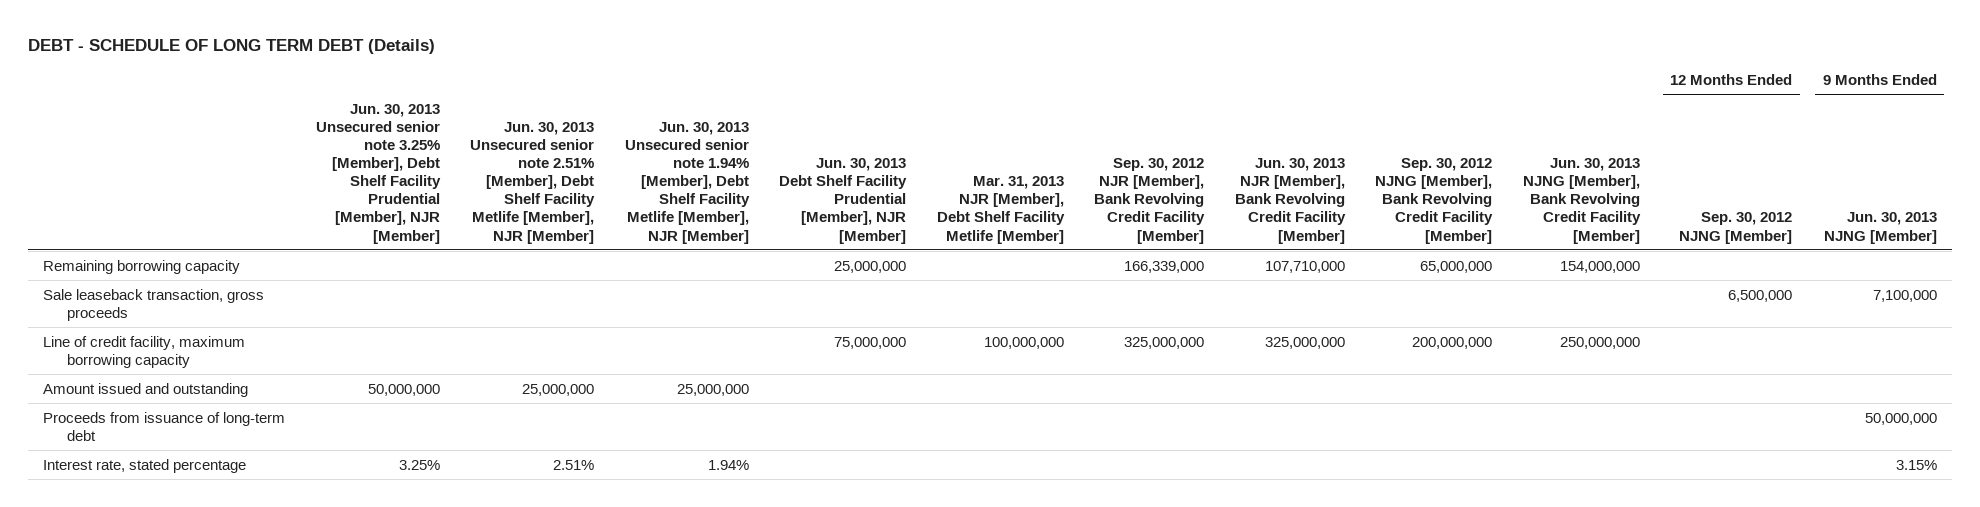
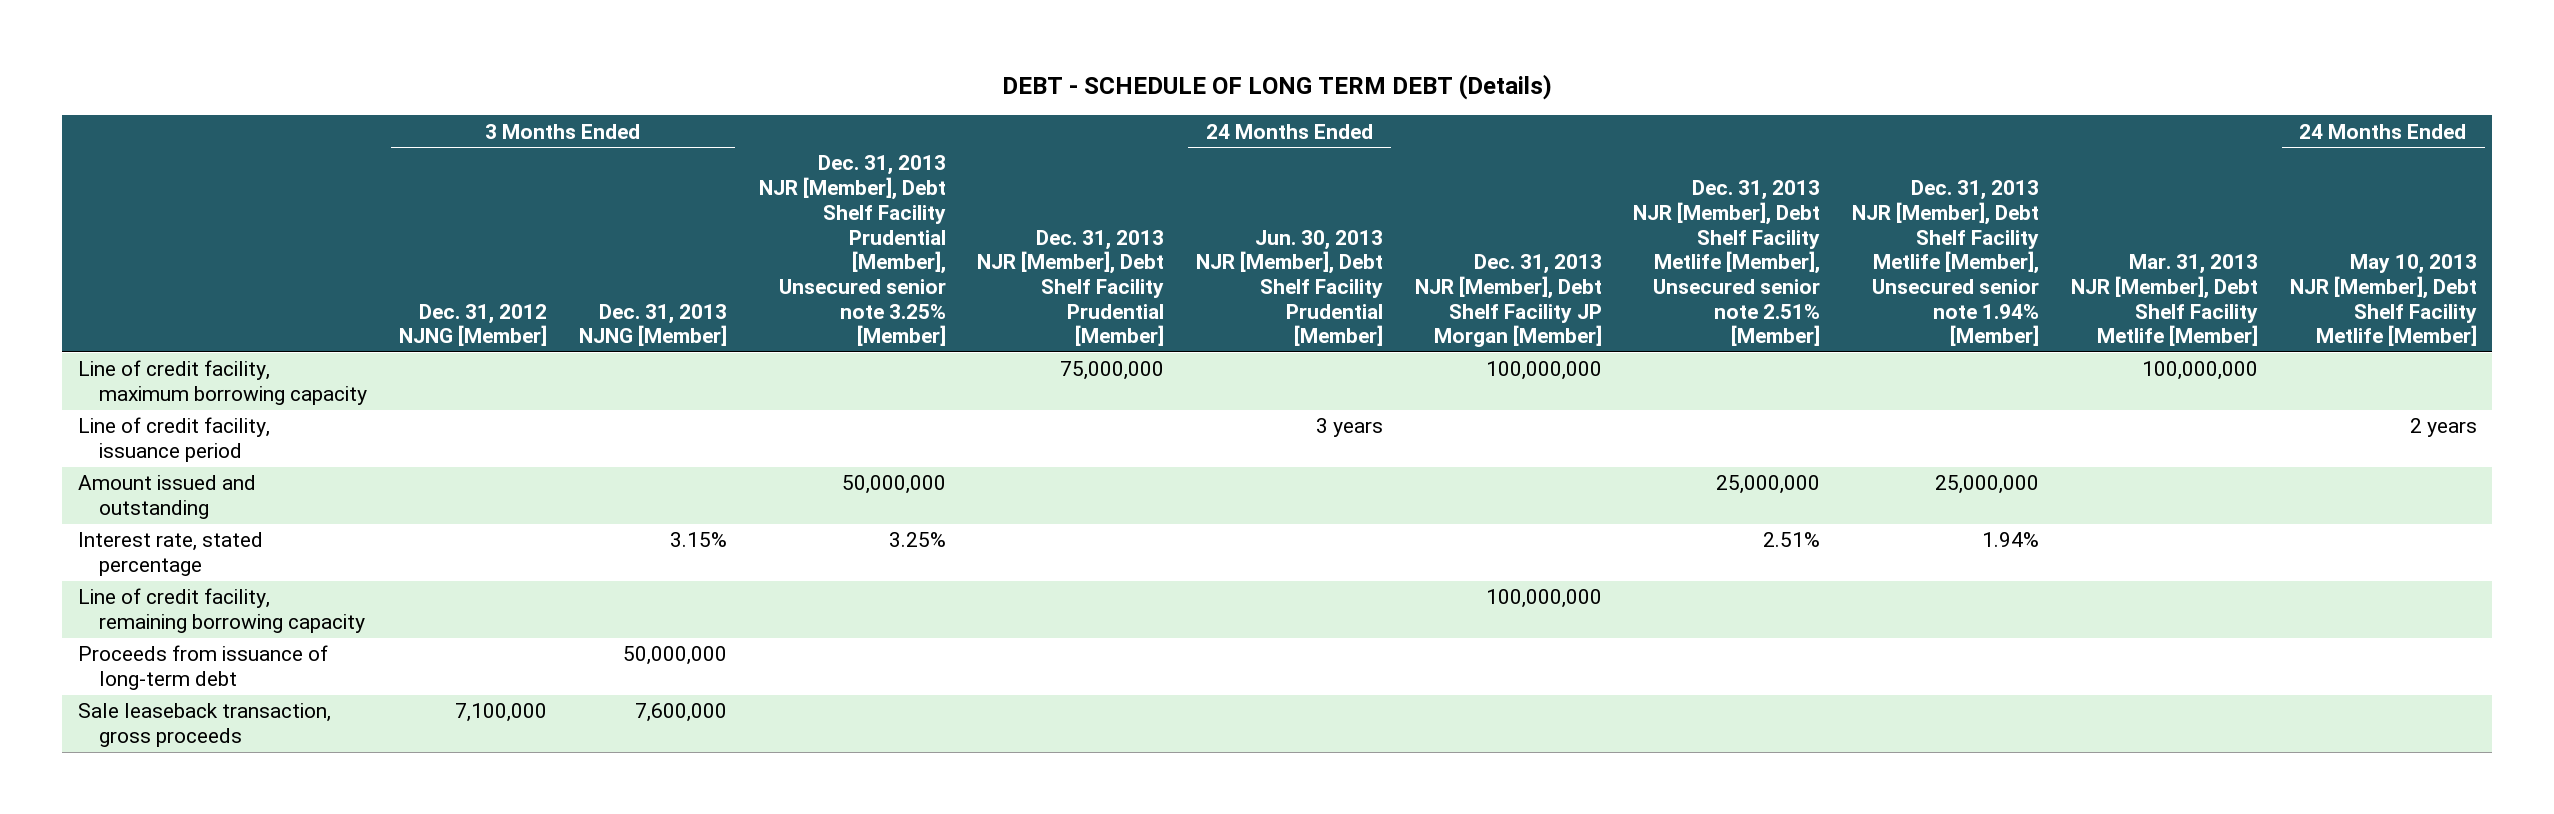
- | Jun. 30, 2013 Unsecured senior note 3.25% [Member], Debt Shelf Facility Prudential [Member], NJR [Member] | Jun. 30, 2013 Unsecured senior note 2.51% [Member], Debt Shelf Facility Metlife [Member], NJR [Member] | Jun. 30, 2013 Unsecured senior note 1.94% [Member], Debt Shelf Facility Metlife [Member], NJR [Member] | Jun. 30, 2013 Debt Shelf Facility Prudential [Member], NJR [Member] | Mar. 31, 2013 NJR [Member], Debt Shelf Facility Metlife [Member] | Sep. 30, 2012 NJR [Member], Bank Revolving Credit Facility [Member] | Jun. 30, 2013 NJR [Member], Bank Revolving Credit Facility [Member] | Sep. 30, 2012 NJNG [Member], Bank Revolving Credit Facility [Member] | Jun. 30, 2013 NJNG [Member], Bank Revolving Credit Facility [Member] | 12 Months Ended Sep. 30, 2012 NJNG [Member] | 9 Months Ended Jun. 30, 2013 NJNG [Member]
+ | 3 Months Ended Dec. 31, 2012 NJNG [Member] | 3 Months Ended Dec. 31, 2013 NJNG [Member] | Dec. 31, 2013 NJR [Member], Debt Shelf Facility Prudential [Member], Unsecured senior note 3.25% [Member] | Dec. 31, 2013 NJR [Member], Debt Shelf Facility Prudential [Member] | 24 Months Ended Jun. 30, 2013 NJR [Member], Debt Shelf Facility Prudential [Member] | Dec. 31, 2013 NJR [Member], Debt Shelf Facility JP Morgan [Member] | Dec. 31, 2013 NJR [Member], Debt Shelf Facility Metlife [Member], Unsecured senior note 2.51% [Member] | Dec. 31, 2013 NJR [Member], Debt Shelf Facility Metlife [Member], Unsecured senior note 1.94% [Member] | Mar. 31, 2013 NJR [Member], Debt Shelf Facility Metlife [Member] | 24 Months Ended May 10, 2013 NJR [Member], Debt Shelf Facility Metlife [Member]
- Remaining borrowing capacity | | | | 25,000,000 | | 166,339,000 | 107,710,000 | 65,000,000 | 154,000,000 | |
+ Line of credit facility, issuance period | | | | | 3 years | | | | | 2 years
+ Line of credit facility, remaining borrowing capacity | | | | | | 100,000,000 | | | |
moved down: Proceeds from issuance of long-term debt | | 50,000,000 | | | | | | | |
moved down: Sale leaseback transaction, gross proceeds | 7,100,000 | 7,600,000 | | | | | | | |

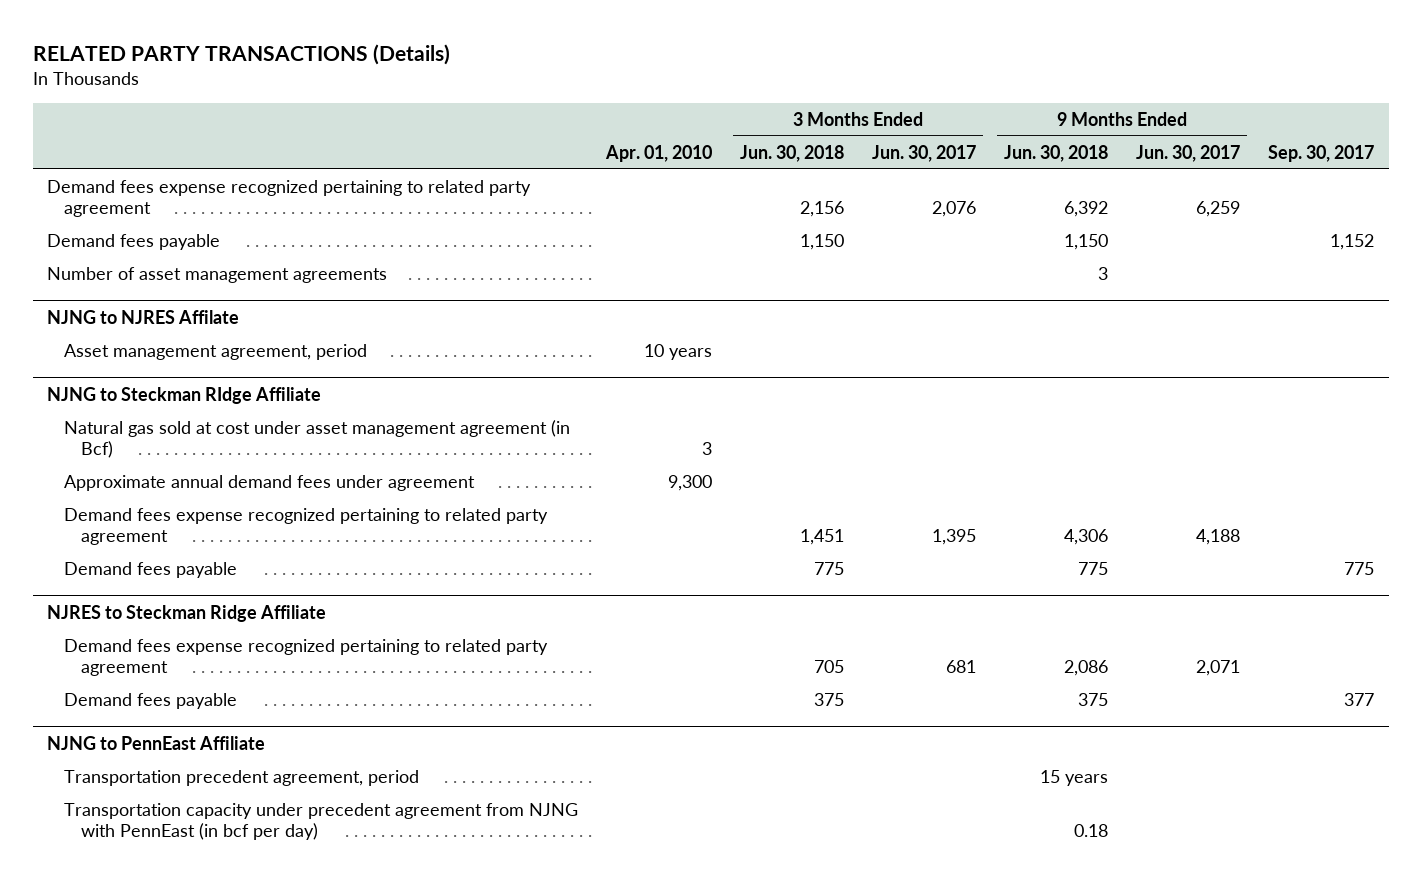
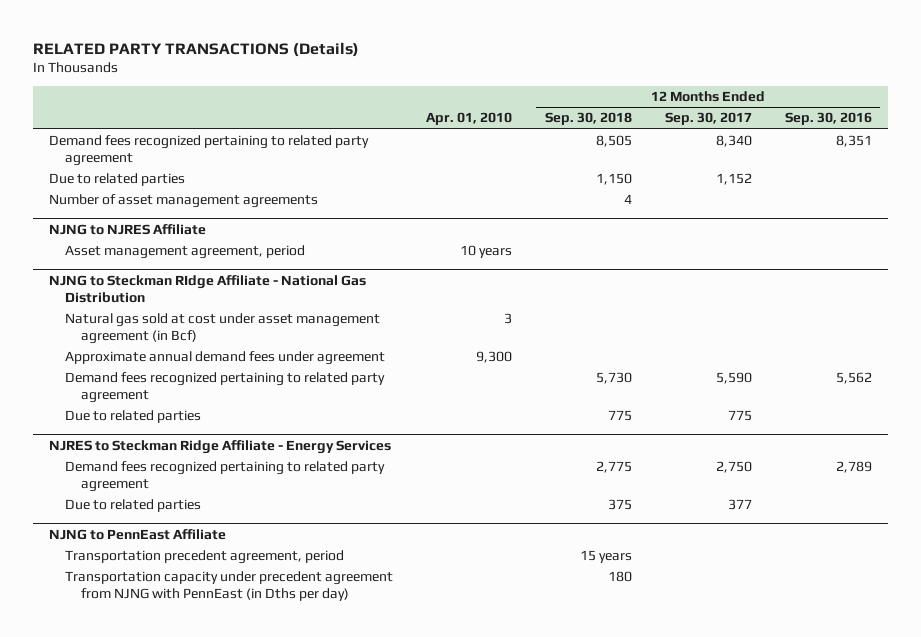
- | Apr. 01, 2010 | 3 Months Ended Jun. 30, 2018 | 3 Months Ended Jun. 30, 2017 | 9 Months Ended Jun. 30, 2018 | 9 Months Ended Jun. 30, 2017 | Sep. 30, 2017
+ | Apr. 01, 2010 | 12 Months Ended Sep. 30, 2018 | 12 Months Ended Sep. 30, 2017 | 12 Months Ended Sep. 30, 2016
- Demand fees expense recognized pertaining to related party agreement | | 2,156 | 2,076 | 6,392 | 6,259 |
- Demand fees payable | | 1,150 | | 1,150 | | 1,152
+ Demand fees recognized pertaining to related party agreement | | 8,505 | 8,340 | 8,351
+ Due to related parties | | 1,150 | 1,152 |
- NJNG to NJRES Affilate
+ NJNG to NJRES Affiliate
- NJNG to Steckman RIdge Affiliate
+ NJNG to Steckman RIdge Affiliate - National Gas Distribution
- Demand fees expense recognized pertaining to related party agreement | | 1,451 | 1,395 | 4,306 | 4,188 |
- Demand fees payable | | 775 | | 775 | | 775
- NJRES to Steckman Ridge Affiliate
- Demand fees expense recognized pertaining to related party agreement | | 705 | 681 | 2,086 | 2,071 |
- Demand fees payable | | 375 | | 375 | | 377
+ Demand fees recognized pertaining to related party agreement | | 5,730 | 5,590 | 5,562
+ Due to related parties | | 775 | 775 |
+ NJRES to Steckman Ridge Affiliate - Energy Services
+ Demand fees recognized pertaining to related party agreement | | 2,775 | 2,750 | 2,789
+ Due to related parties | | 375 | 377 |
@ NJNG to PennEast Affiliate
- Transportation capacity under precedent agreement from NJNG with PennEast (in bcf per day) | | | | 0.18 | |
+ Transportation capacity under precedent agreement from NJNG with PennEast (in Dths per day) | | 180 | |

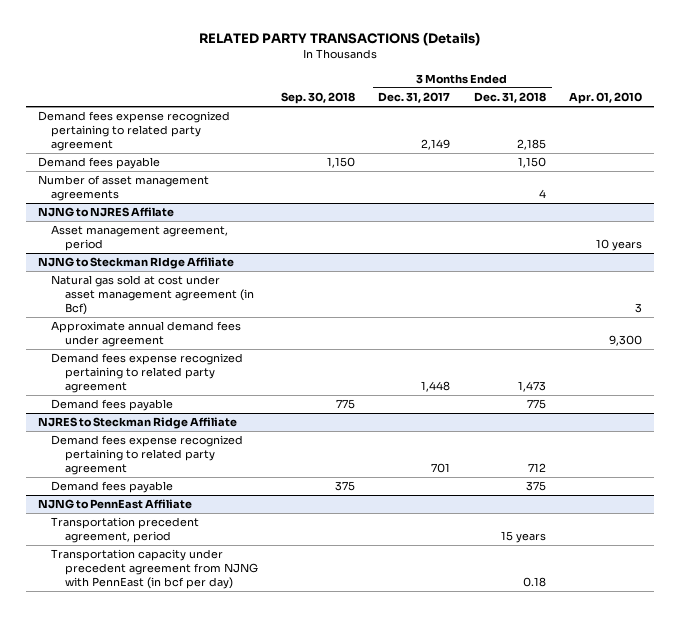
- | Apr. 01, 2010 | 12 Months Ended Sep. 30, 2018 | 12 Months Ended Sep. 30, 2017 | 12 Months Ended Sep. 30, 2016
+ | Sep. 30, 2018 | 3 Months Ended Dec. 31, 2017 | 3 Months Ended Dec. 31, 2018 | Apr. 01, 2010
- Demand fees recognized pertaining to related party agreement | | 8,505 | 8,340 | 8,351
- Due to related parties | | 1,150 | 1,152 |
+ Demand fees expense recognized pertaining to related party agreement | | 2,149 | 2,185 |
+ Demand fees payable | 1,150 | | 1,150 |
- NJNG to NJRES Affiliate
+ NJNG to NJRES Affilate
- NJNG to Steckman RIdge Affiliate - National Gas Distribution
+ NJNG to Steckman RIdge Affiliate
- Demand fees recognized pertaining to related party agreement | | 5,730 | 5,590 | 5,562
- Due to related parties | | 775 | 775 |
- NJRES to Steckman Ridge Affiliate - Energy Services
- Demand fees recognized pertaining to related party agreement | | 2,775 | 2,750 | 2,789
- Due to related parties | | 375 | 377 |
+ Demand fees expense recognized pertaining to related party agreement | | 1,448 | 1,473 |
+ Demand fees payable | 775 | | 775 |
+ NJRES to Steckman Ridge Affiliate
+ Demand fees expense recognized pertaining to related party agreement | | 701 | 712 |
+ Demand fees payable | 375 | | 375 |
@ NJNG to PennEast Affiliate
- Transportation capacity under precedent agreement from NJNG with PennEast (in Dths per day) | | 180 | |
+ Transportation capacity under precedent agreement from NJNG with PennEast (in bcf per day) | | | 0.18 |

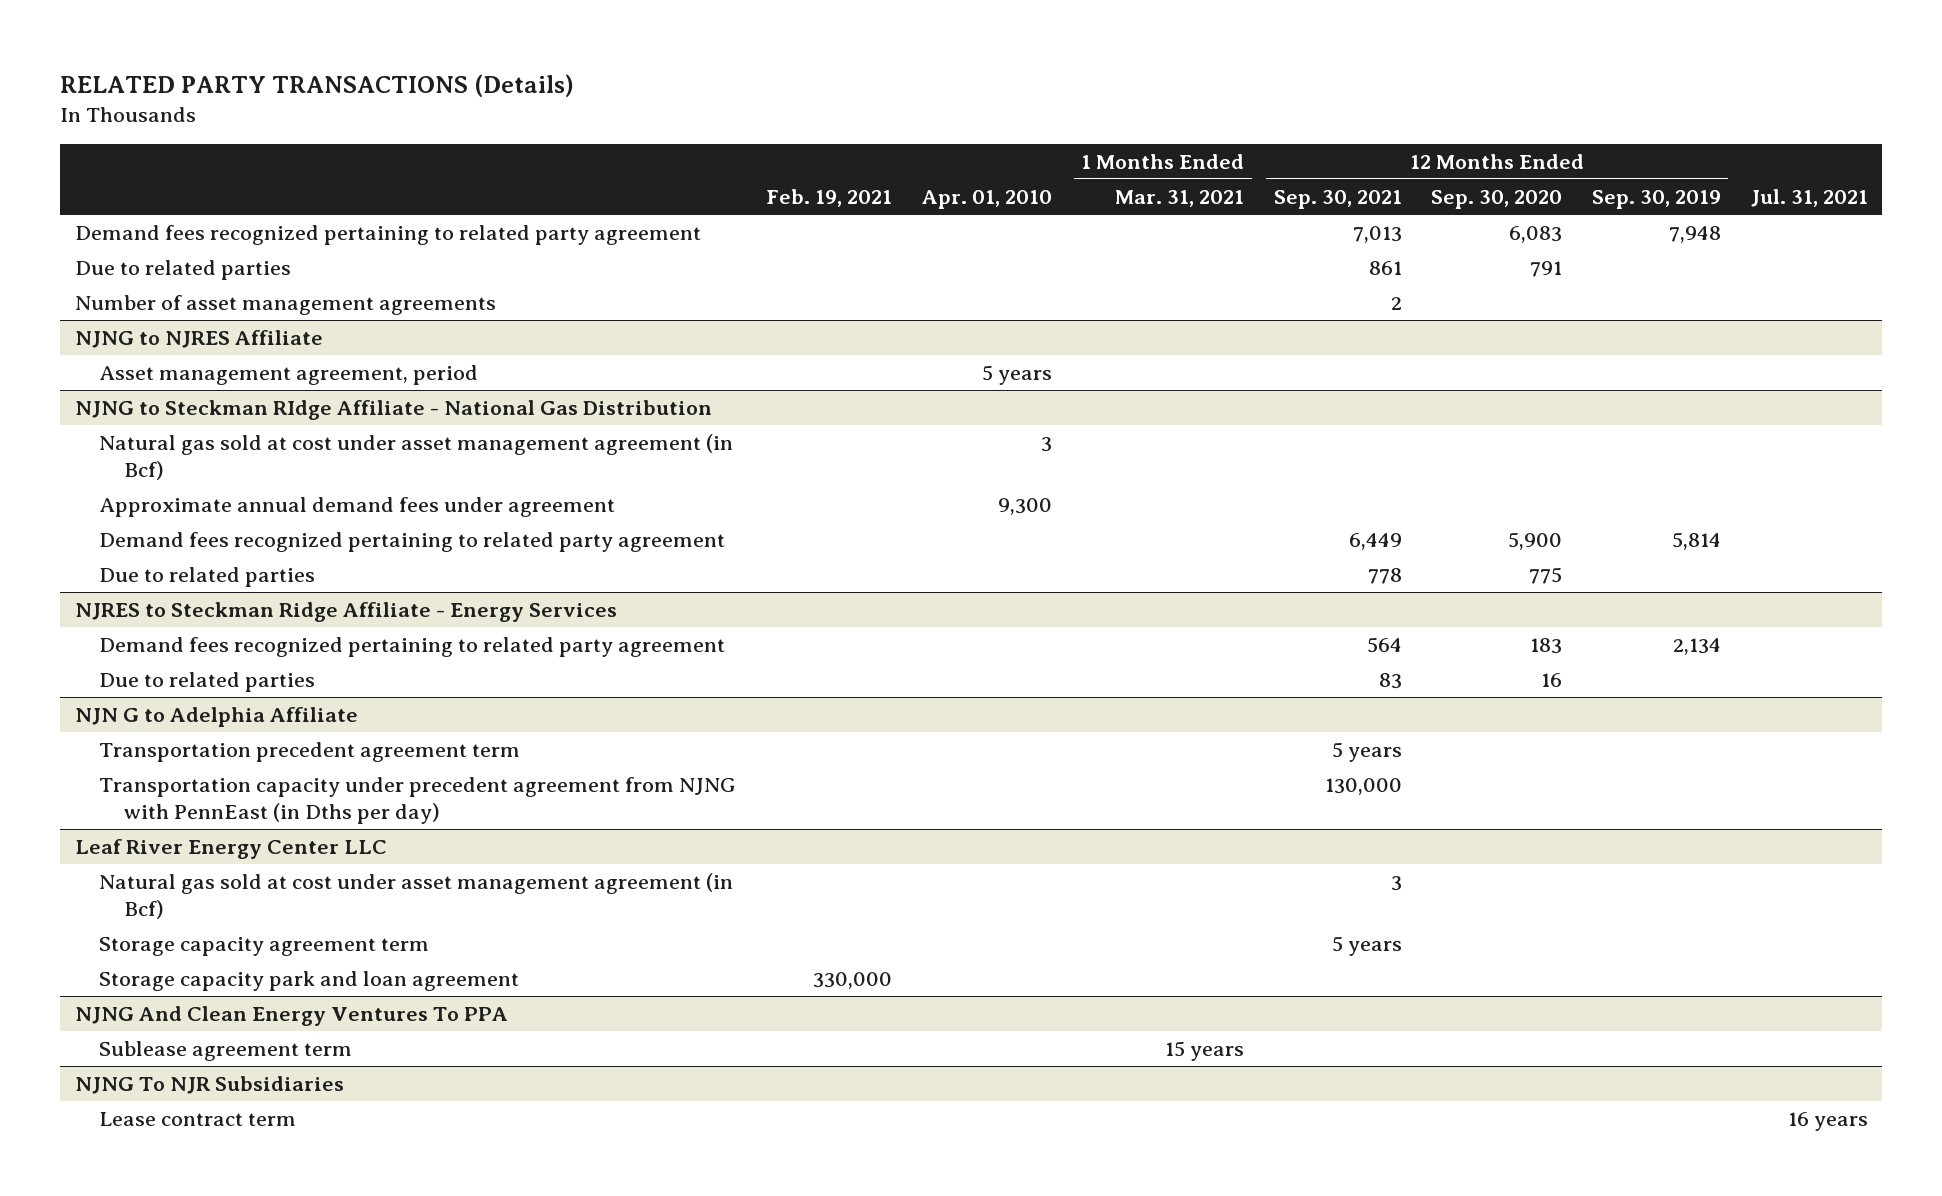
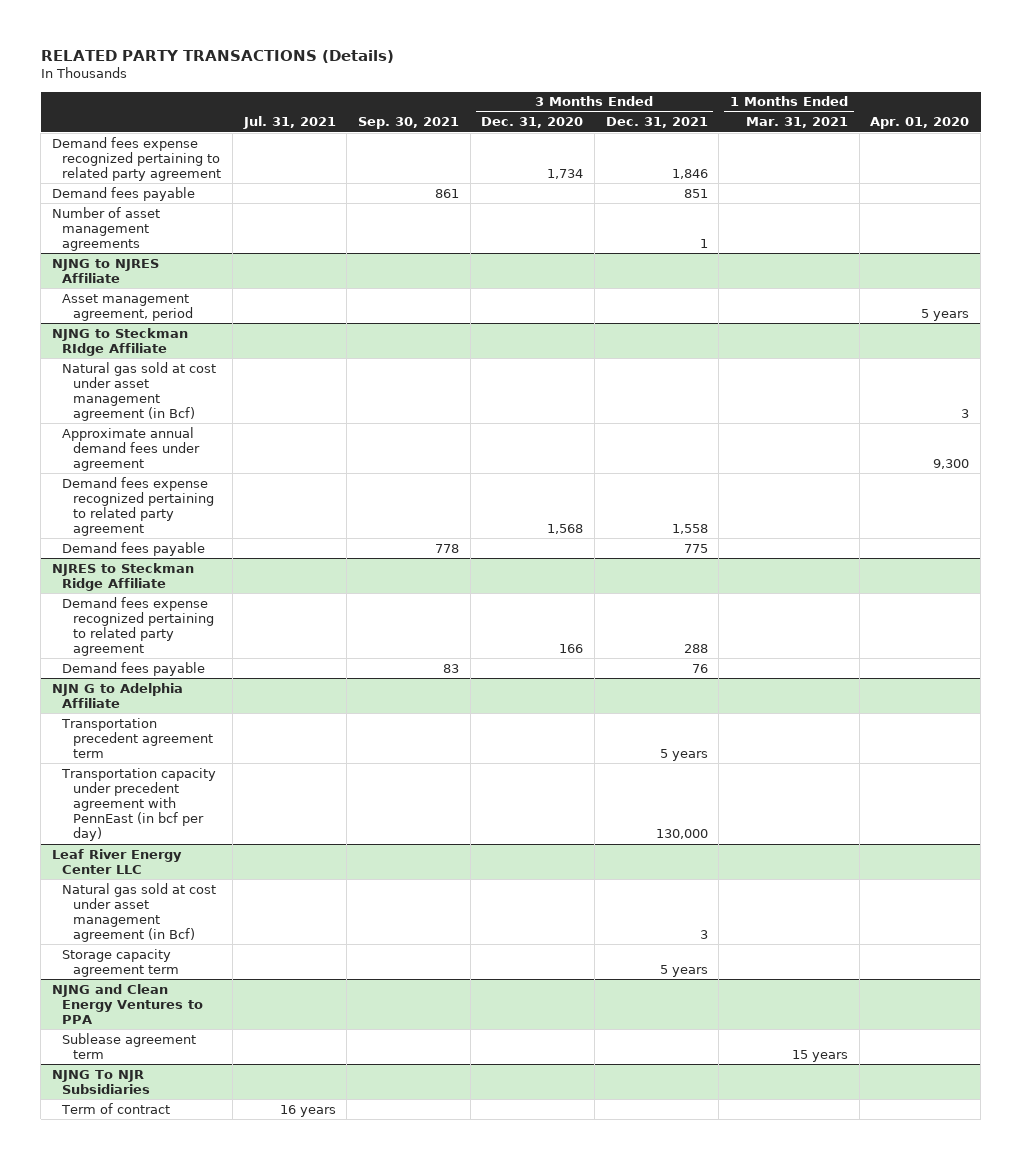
- | Feb. 19, 2021 | Apr. 01, 2010 | 1 Months Ended Mar. 31, 2021 | 12 Months Ended Sep. 30, 2021 | 12 Months Ended Sep. 30, 2020 | 12 Months Ended Sep. 30, 2019 | Jul. 31, 2021
+ | Jul. 31, 2021 | Sep. 30, 2021 | 3 Months Ended Dec. 31, 2020 | 3 Months Ended Dec. 31, 2021 | 1 Months Ended Mar. 31, 2021 | Apr. 01, 2020
- Demand fees recognized pertaining to related party agreement | | | | 7,013 | 6,083 | 7,948 |
- Due to related parties | | | | 861 | 791 | |
+ Demand fees expense recognized pertaining to related party agreement | | | 1,734 | 1,846 | |
+ Demand fees payable | | 861 | | 851 | |
- NJNG to Steckman RIdge Affiliate - National Gas Distribution
+ NJNG to Steckman RIdge Affiliate
- Demand fees recognized pertaining to related party agreement | | | | 6,449 | 5,900 | 5,814 |
- Due to related parties | | | | 778 | 775 | |
- NJRES to Steckman Ridge Affiliate - Energy Services
- Demand fees recognized pertaining to related party agreement | | | | 564 | 183 | 2,134 |
- Due to related parties | | | | 83 | 16 | |
+ Demand fees expense recognized pertaining to related party agreement | | | 1,568 | 1,558 | |
+ Demand fees payable | | 778 | | 775 | |
+ NJRES to Steckman Ridge Affiliate
+ Demand fees expense recognized pertaining to related party agreement | | | 166 | 288 | |
+ Demand fees payable | | 83 | | 76 | |
@ NJN G to Adelphia Affiliate
- Transportation capacity under precedent agreement from NJNG with PennEast (in Dths per day) | | | | 130,000 | | |
+ Transportation capacity under precedent agreement with PennEast (in bcf per day) | | | | 130,000 | |
@ Leaf River Energy Center LLC
- Storage capacity park and loan agreement | 330,000 | | | | | |
- NJNG And Clean Energy Ventures To PPA
+ NJNG and Clean Energy Ventures to PPA
@ NJNG To NJR Subsidiaries
- Lease contract term | | | | | | | 16 years
+ Term of contract | 16 years | | | | |

